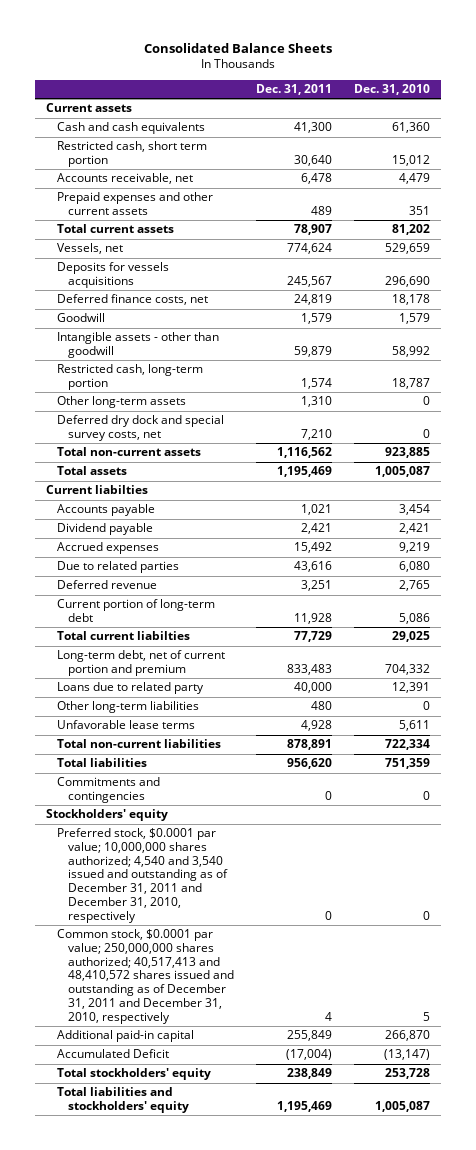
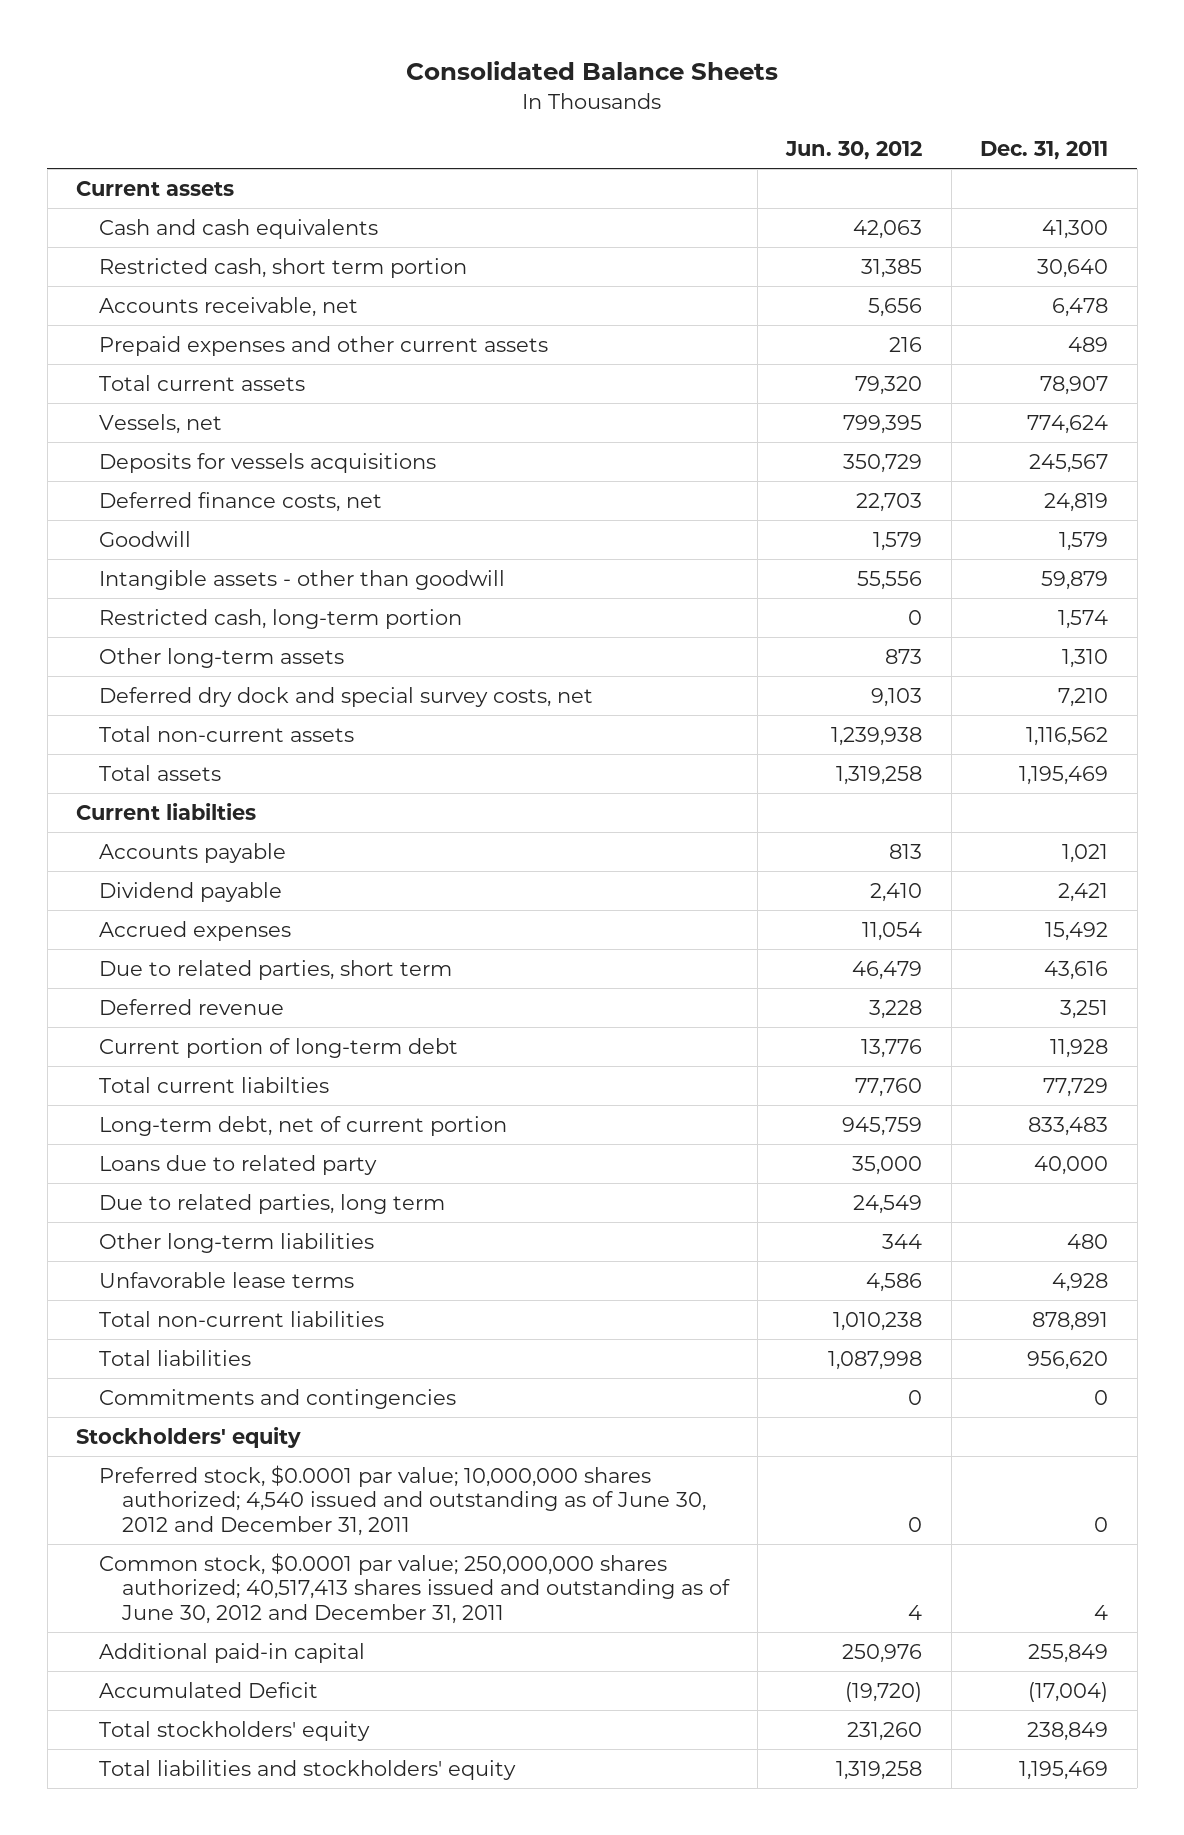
- | Dec. 31, 2011 | Dec. 31, 2010
+ | Jun. 30, 2012 | Dec. 31, 2011
- Due to related parties | 43,616 | 6,080
+ Due to related parties, short term | 46,479 | 43,616
- Long-term debt, net of current portion and premium | 833,483 | 704,332
+ Long-term debt, net of current portion | 945,759 | 833,483
+ Due to related parties, long term | 24,549 |
- Preferred stock, $0.0001 par value; 10,000,000 shares authorized; 4,540 and 3,540 issued and outstanding as of December 31, 2011 and December 31, 2010, respectively | 0 | 0
- Common stock, $0.0001 par value; 250,000,000 shares authorized; 40,517,413 and 48,410,572 shares issued and outstanding as of December 31, 2011 and December 31, 2010, respectively | 4 | 5
+ Preferred stock, $0.0001 par value; 10,000,000 shares authorized; 4,540 issued and outstanding as of June 30, 2012 and December 31, 2011 | 0 | 0
+ Common stock, $0.0001 par value; 250,000,000 shares authorized; 40,517,413 shares issued and outstanding as of June 30, 2012 and December 31, 2011 | 4 | 4

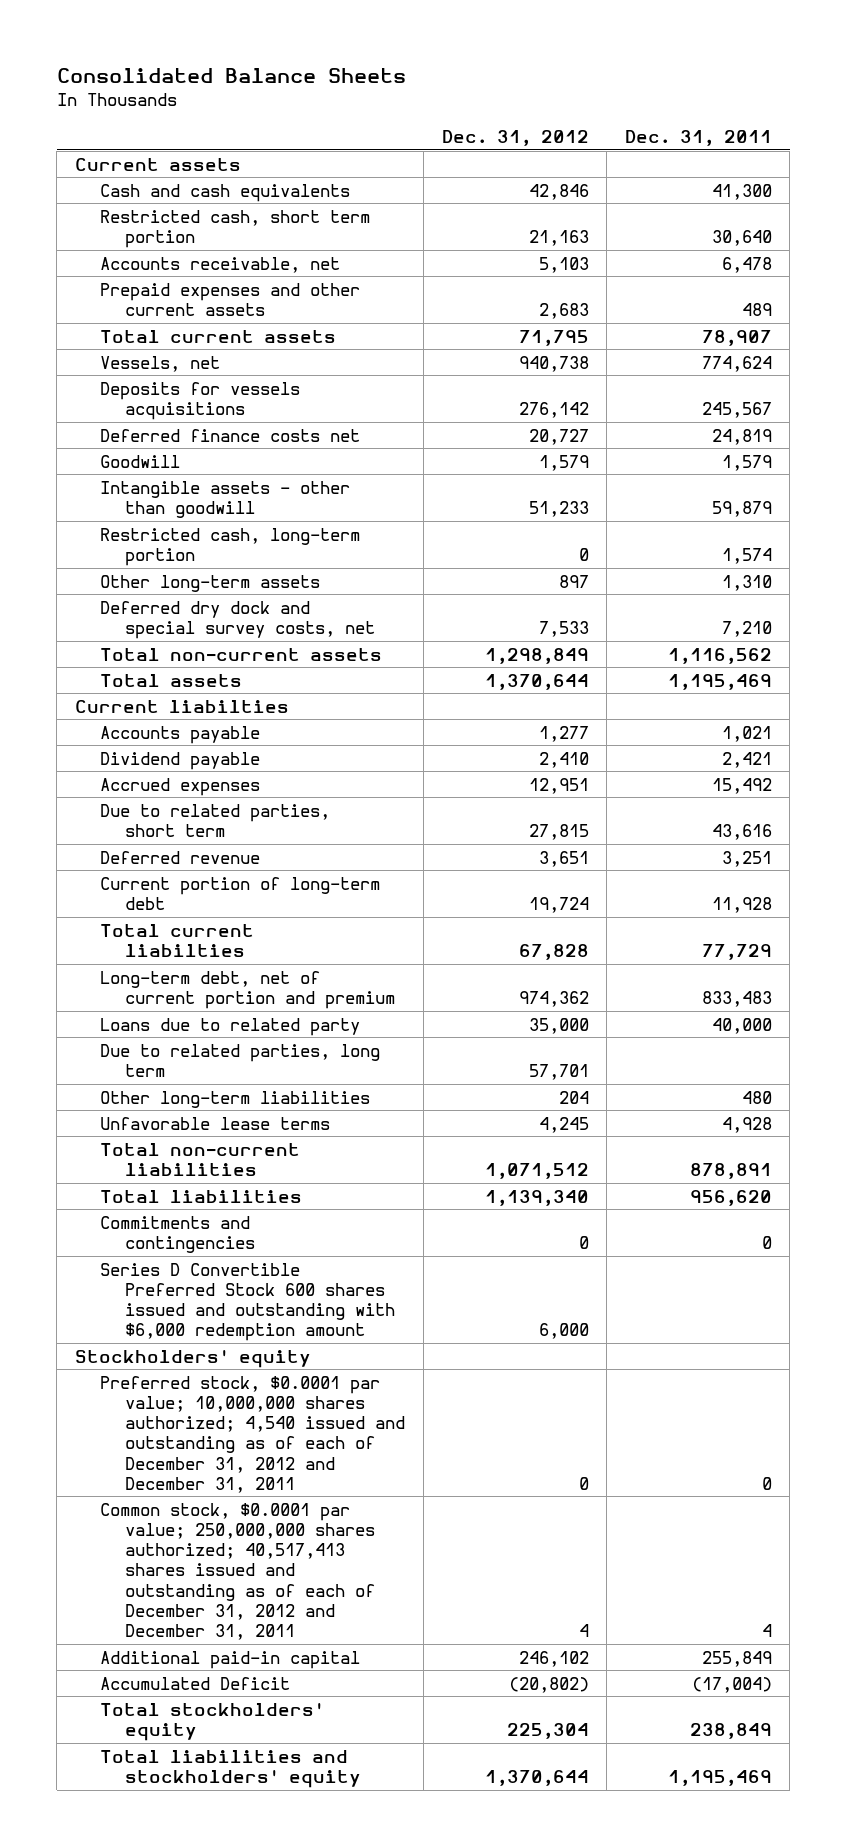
- | Jun. 30, 2012 | Dec. 31, 2011
+ | Dec. 31, 2012 | Dec. 31, 2011
- Deferred finance costs, net | 22,703 | 24,819
+ Deferred finance costs net | 20,727 | 24,819
- Long-term debt, net of current portion | 945,759 | 833,483
+ Long-term debt, net of current portion and premium | 974,362 | 833,483
+ Series D Convertible Preferred Stock 600 shares issued and outstanding with $6,000 redemption amount | 6,000 |
- Preferred stock, $0.0001 par value; 10,000,000 shares authorized; 4,540 issued and outstanding as of June 30, 2012 and December 31, 2011 | 0 | 0
- Common stock, $0.0001 par value; 250,000,000 shares authorized; 40,517,413 shares issued and outstanding as of June 30, 2012 and December 31, 2011 | 4 | 4
+ Preferred stock, $0.0001 par value; 10,000,000 shares authorized; 4,540 issued and outstanding as of each of December 31, 2012 and December 31, 2011 | 0 | 0
+ Common stock, $0.0001 par value; 250,000,000 shares authorized; 40,517,413 shares issued and outstanding as of each of December 31, 2012 and December 31, 2011 | 4 | 4

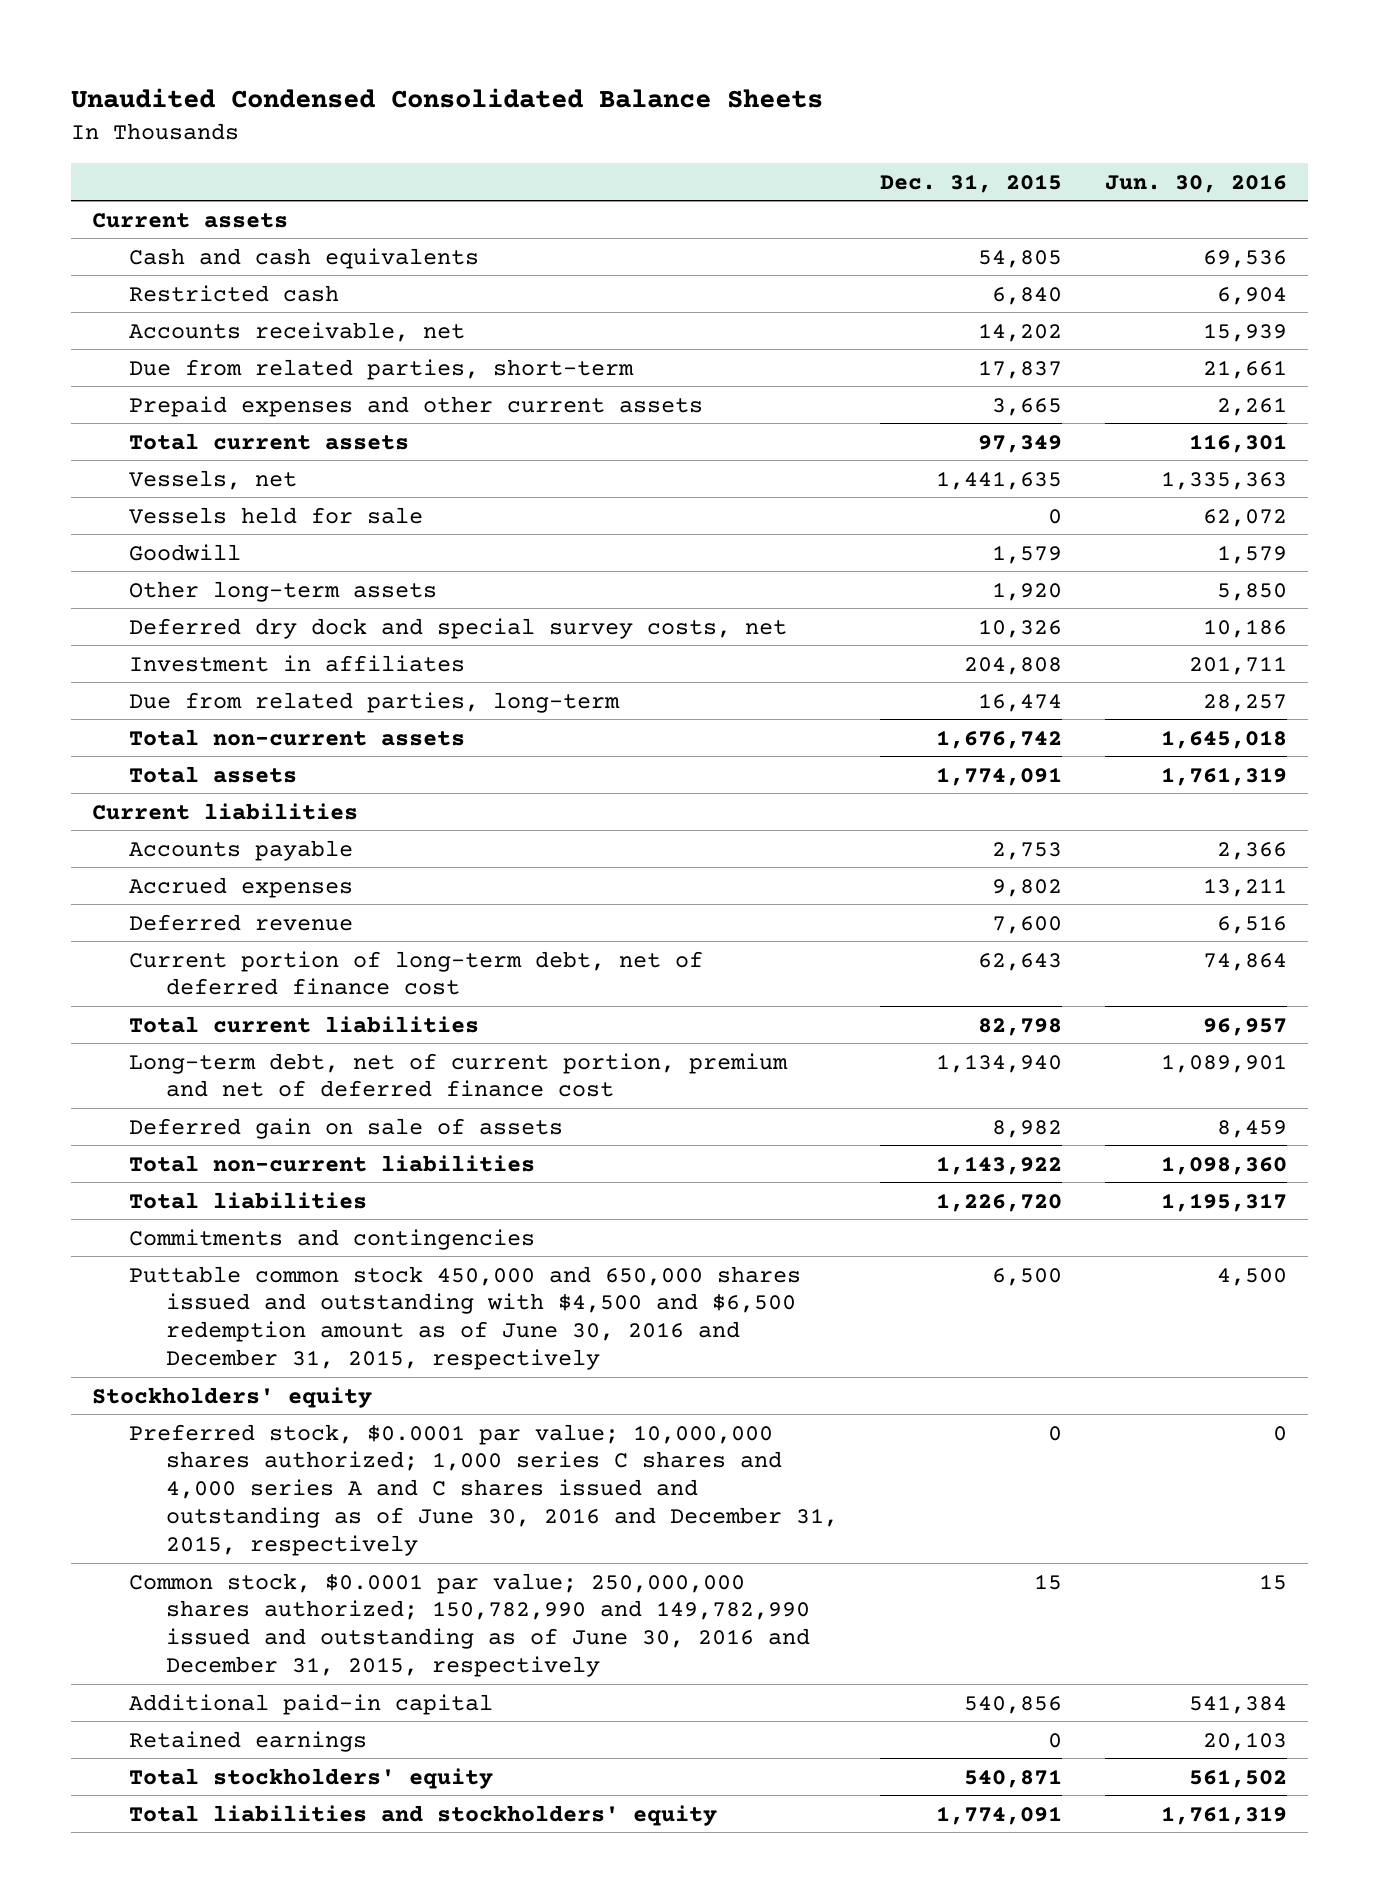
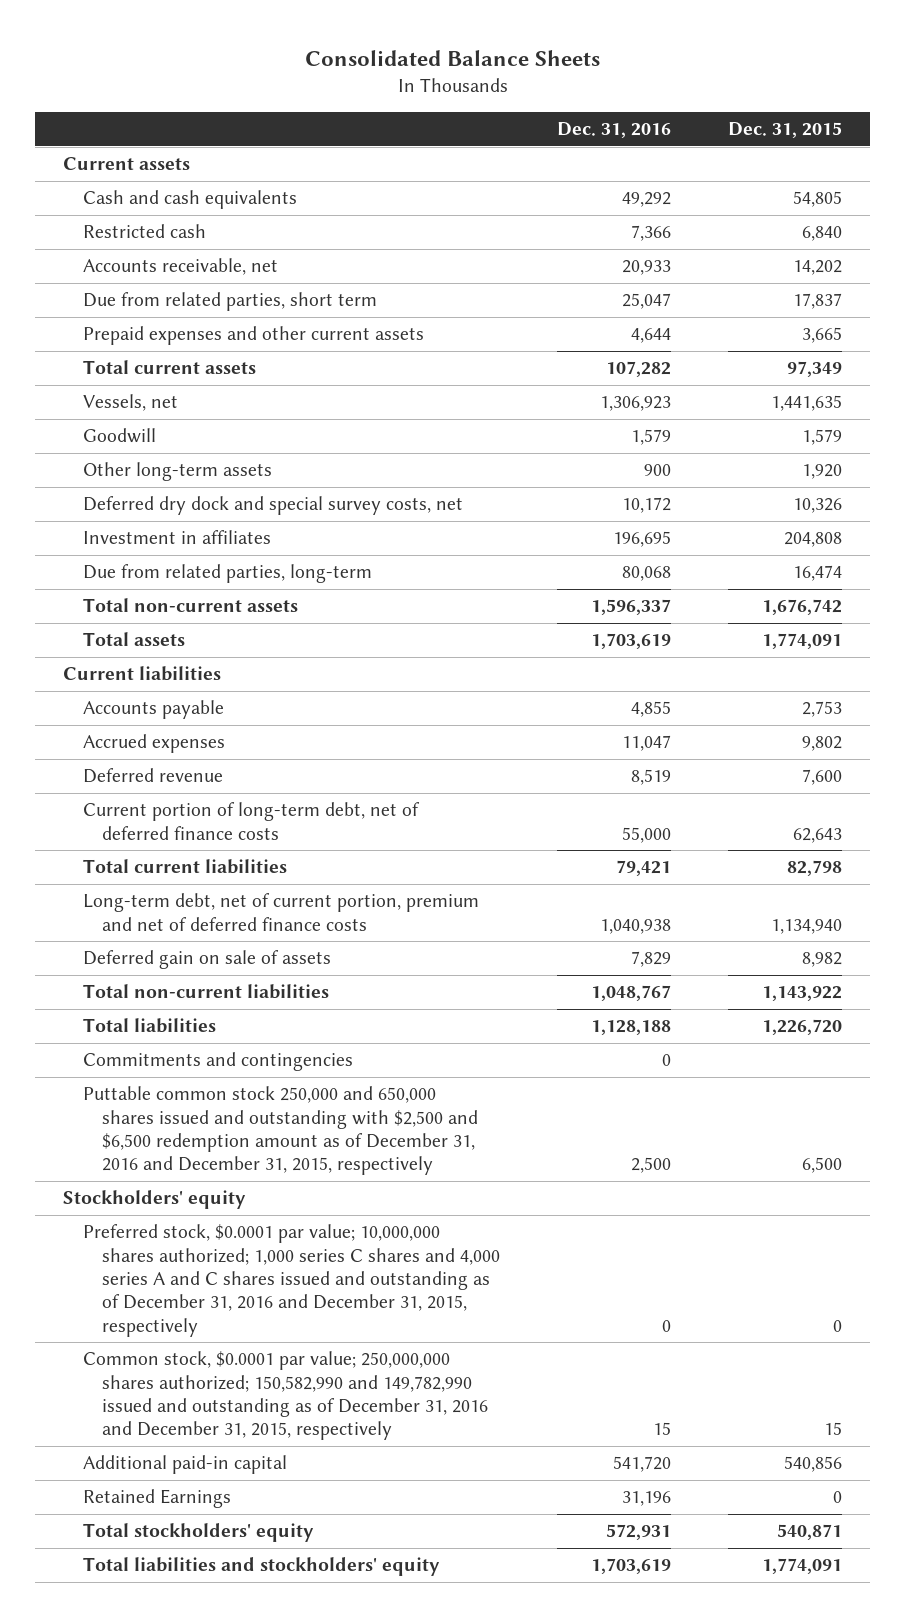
- Unaudited Condensed Consolidated Balance Sheets
+ Consolidated Balance Sheets
- | Dec. 31, 2015 | Jun. 30, 2016
+ | Dec. 31, 2016 | Dec. 31, 2015
- Due from related parties, short-term | 17,837 | 21,661
+ Due from related parties, short term | 25,047 | 17,837
- Vessels held for sale | 0 | 62,072
- Current portion of long-term debt, net of deferred finance cost | 62,643 | 74,864
+ Current portion of long-term debt, net of deferred finance costs | 55,000 | 62,643
- Long-term debt, net of current portion, premium and net of deferred finance cost | 1,134,940 | 1,089,901
+ Long-term debt, net of current portion, premium and net of deferred finance costs | 1,040,938 | 1,134,940
- Puttable common stock 450,000 and 650,000 shares issued and outstanding with $4,500 and $6,500 redemption amount as of June 30, 2016 and December 31, 2015, respectively | 6,500 | 4,500
+ Puttable common stock 250,000 and 650,000 shares issued and outstanding with $2,500 and $6,500 redemption amount as of December 31, 2016 and December 31, 2015, respectively | 2,500 | 6,500
- Preferred stock, $0.0001 par value; 10,000,000 shares authorized; 1,000 series C shares and 4,000 series A and C shares issued and outstanding as of June 30, 2016 and December 31, 2015, respectively | 0 | 0
- Common stock, $0.0001 par value; 250,000,000 shares authorized; 150,782,990 and 149,782,990 issued and outstanding as of June 30, 2016 and December 31, 2015, respectively | 15 | 15
+ Preferred stock, $0.0001 par value; 10,000,000 shares authorized; 1,000 series C shares and 4,000 series A and C shares issued and outstanding as of December 31, 2016 and December 31, 2015, respectively | 0 | 0
+ Common stock, $0.0001 par value; 250,000,000 shares authorized; 150,582,990 and 149,782,990 issued and outstanding as of December 31, 2016 and December 31, 2015, respectively | 15 | 15
- Retained earnings | 0 | 20,103
+ Retained Earnings | 31,196 | 0

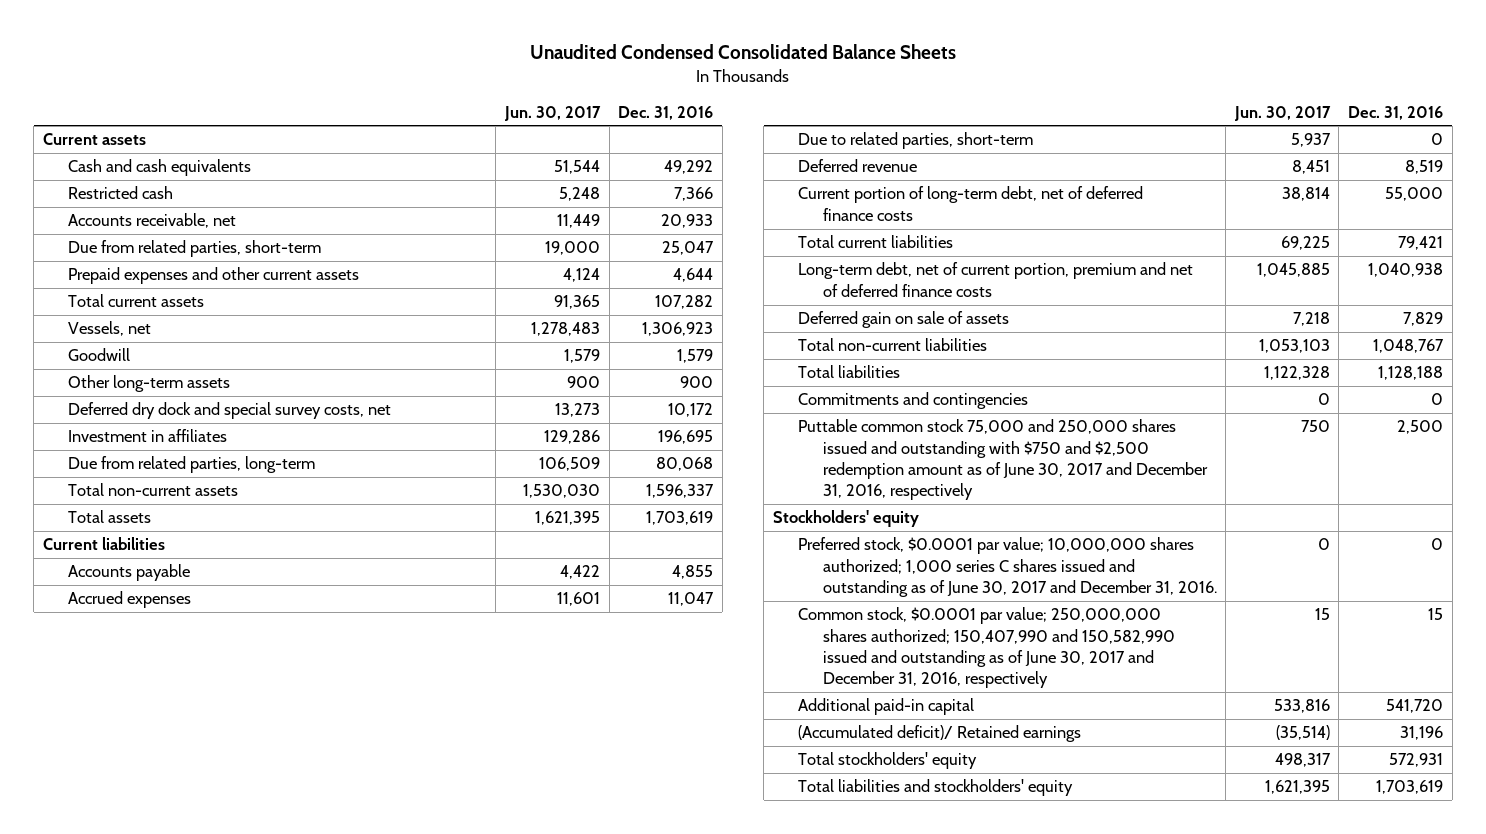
- Consolidated Balance Sheets
+ Unaudited Condensed Consolidated Balance Sheets
- | Dec. 31, 2016 | Dec. 31, 2015
+ | Jun. 30, 2017 | Dec. 31, 2016
- Due from related parties, short term | 25,047 | 17,837
+ Due from related parties, short-term | 19,000 | 25,047
+ Due to related parties, short-term | 5,937 | 0
- Puttable common stock 250,000 and 650,000 shares issued and outstanding with $2,500 and $6,500 redemption amount as of December 31, 2016 and December 31, 2015, respectively | 2,500 | 6,500
+ Puttable common stock 75,000 and 250,000 shares issued and outstanding with $750 and $2,500 redemption amount as of June 30, 2017 and December 31, 2016, respectively | 750 | 2,500
- Preferred stock, $0.0001 par value; 10,000,000 shares authorized; 1,000 series C shares and 4,000 series A and C shares issued and outstanding as of December 31, 2016 and December 31, 2015, respectively | 0 | 0
- Common stock, $0.0001 par value; 250,000,000 shares authorized; 150,582,990 and 149,782,990 issued and outstanding as of December 31, 2016 and December 31, 2015, respectively | 15 | 15
+ Preferred stock, $0.0001 par value; 10,000,000 shares authorized; 1,000 series C shares issued and outstanding as of June 30, 2017 and December 31, 2016. | 0 | 0
+ Common stock, $0.0001 par value; 250,000,000 shares authorized; 150,407,990 and 150,582,990 issued and outstanding as of June 30, 2017 and December 31, 2016, respectively | 15 | 15
- Retained Earnings | 31,196 | 0
+ (Accumulated deficit)/ Retained earnings | (35,514) | 31,196

